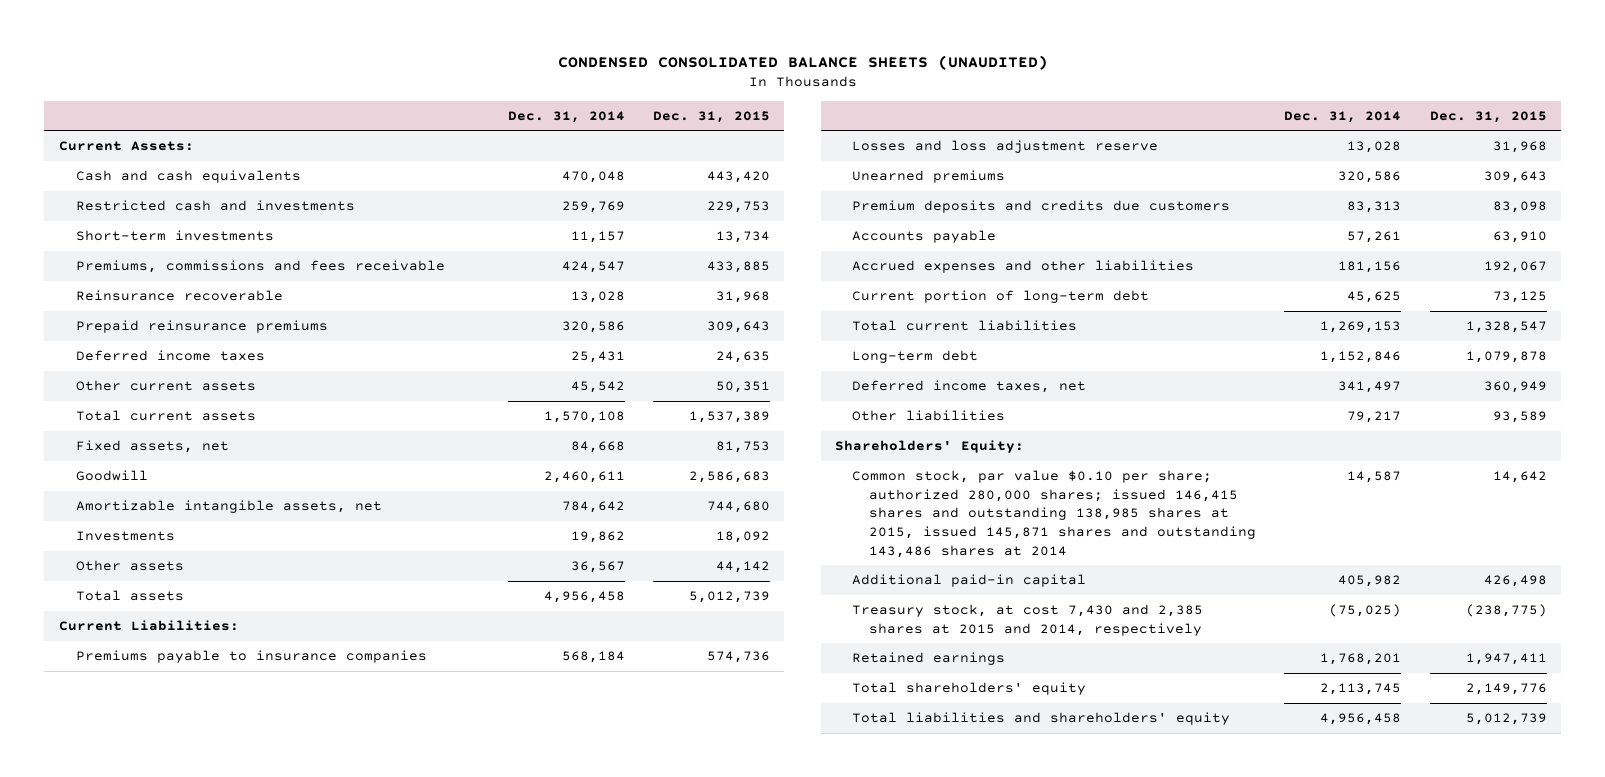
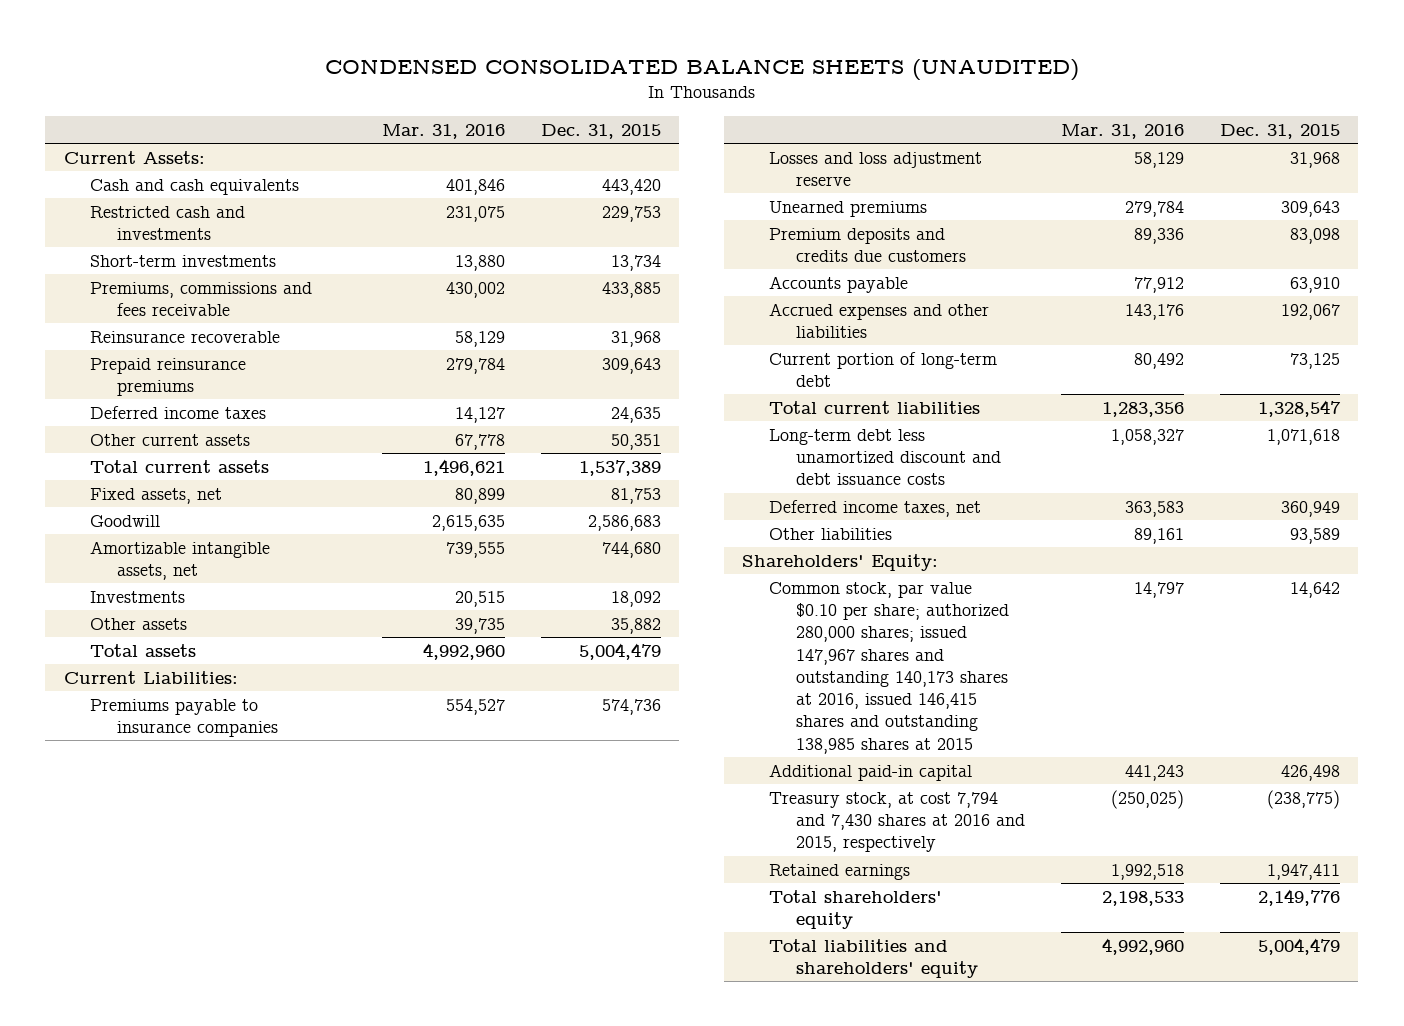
- | Dec. 31, 2014 | Dec. 31, 2015
+ | Mar. 31, 2016 | Dec. 31, 2015
- Other assets | 36,567 | 44,142
- Total assets | 4,956,458 | 5,012,739
+ Other assets | 39,735 | 35,882
+ Total assets | 4,992,960 | 5,004,479
- Long-term debt | 1,152,846 | 1,079,878
+ Long-term debt less unamortized discount and debt issuance costs | 1,058,327 | 1,071,618
- Common stock, par value $0.10 per share; authorized 280,000 shares; issued 146,415 shares and outstanding 138,985 shares at 2015, issued 145,871 shares and outstanding 143,486 shares at 2014 | 14,587 | 14,642
+ Common stock, par value $0.10 per share; authorized 280,000 shares; issued 147,967 shares and outstanding 140,173 shares at 2016, issued 146,415 shares and outstanding 138,985 shares at 2015 | 14,797 | 14,642
- Treasury stock, at cost 7,430 and 2,385 shares at 2015 and 2014, respectively | (75,025) | (238,775)
+ Treasury stock, at cost 7,794 and 7,430 shares at 2016 and 2015, respectively | (250,025) | (238,775)
- Total liabilities and shareholders' equity | 4,956,458 | 5,012,739
+ Total liabilities and shareholders' equity | 4,992,960 | 5,004,479

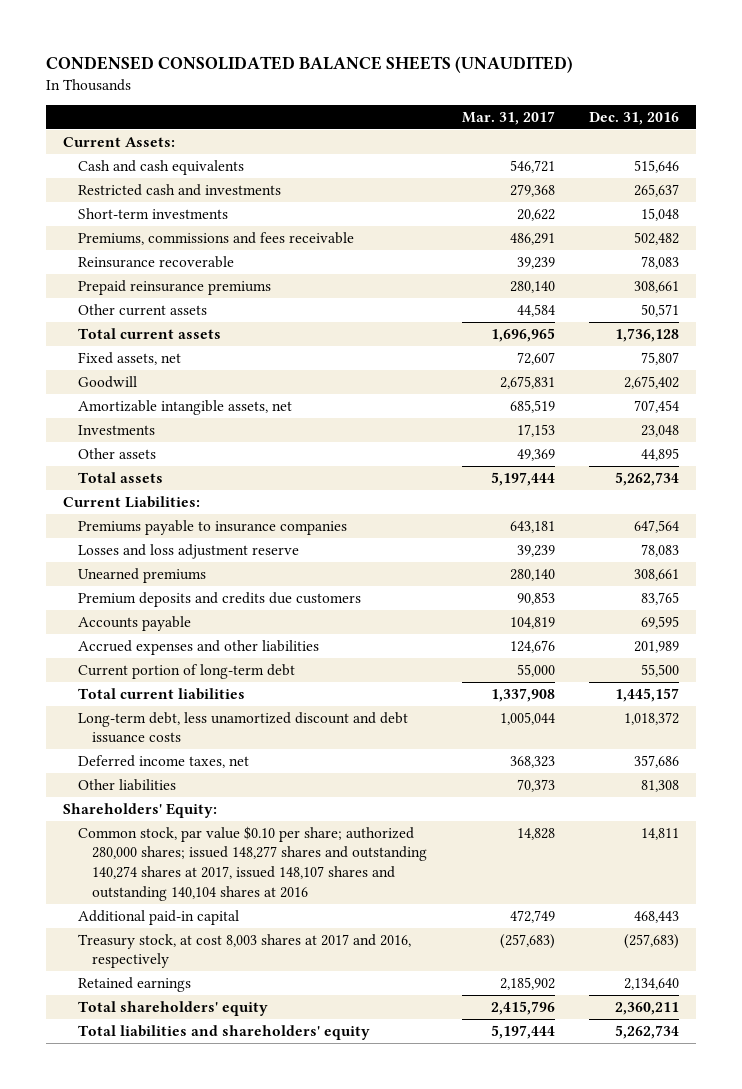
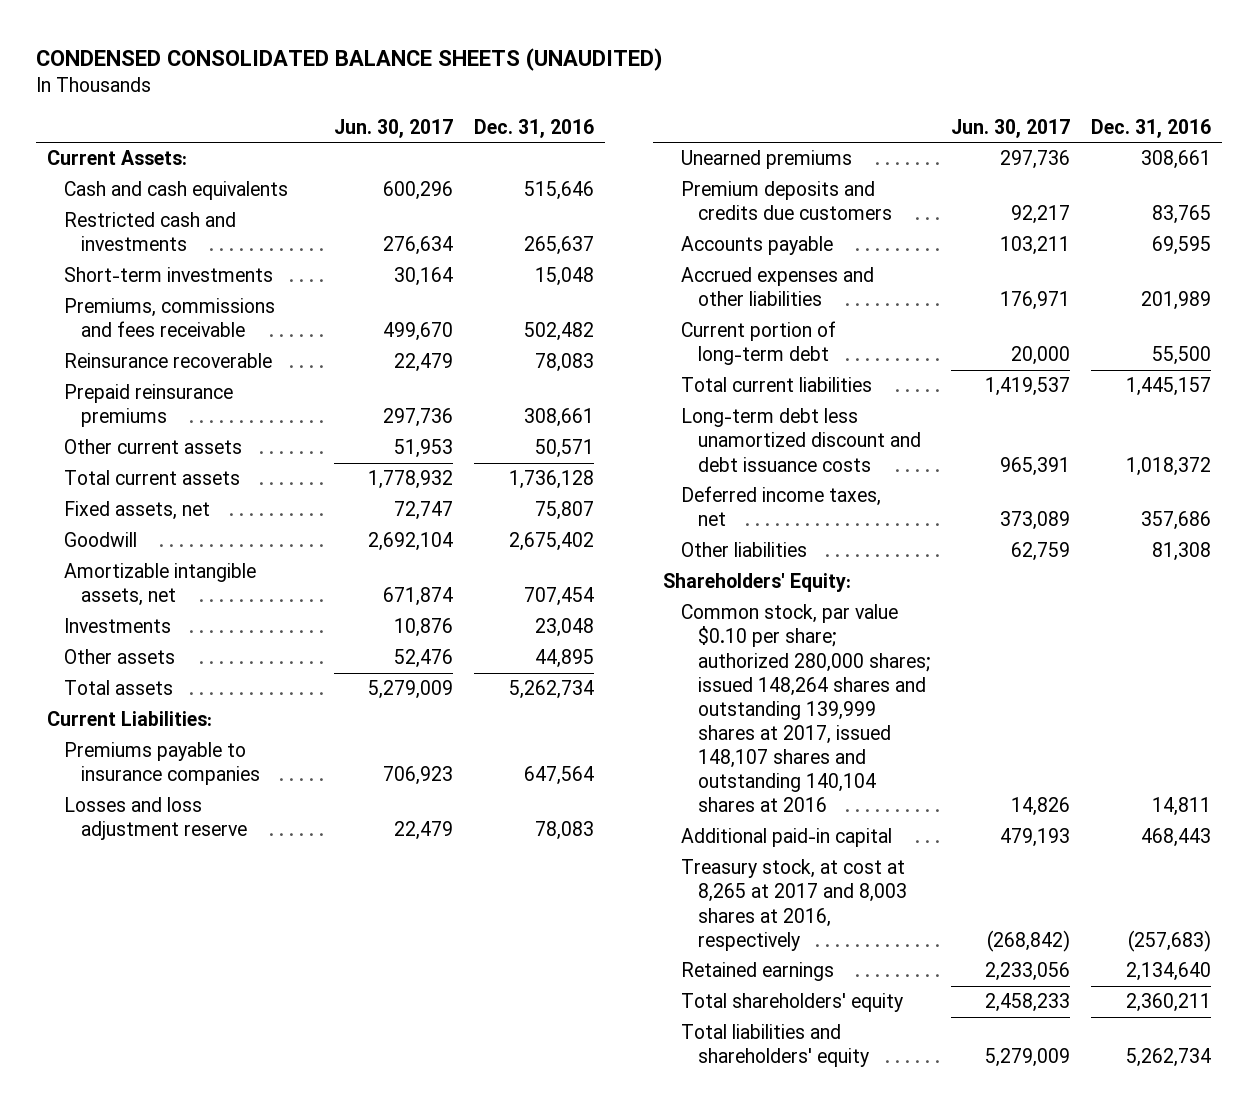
- | Mar. 31, 2017 | Dec. 31, 2016
+ | Jun. 30, 2017 | Dec. 31, 2016
- Long-term debt, less unamortized discount and debt issuance costs | 1,005,044 | 1,018,372
+ Long-term debt less unamortized discount and debt issuance costs | 965,391 | 1,018,372
- Common stock, par value $0.10 per share; authorized 280,000 shares; issued 148,277 shares and outstanding 140,274 shares at 2017, issued 148,107 shares and outstanding 140,104 shares at 2016 | 14,828 | 14,811
+ Common stock, par value $0.10 per share; authorized 280,000 shares; issued 148,264 shares and outstanding 139,999 shares at 2017, issued 148,107 shares and outstanding 140,104 shares at 2016 | 14,826 | 14,811
- Treasury stock, at cost 8,003 shares at 2017 and 2016, respectively | (257,683) | (257,683)
+ Treasury stock, at cost at 8,265 at 2017 and 8,003 shares at 2016, respectively | (268,842) | (257,683)

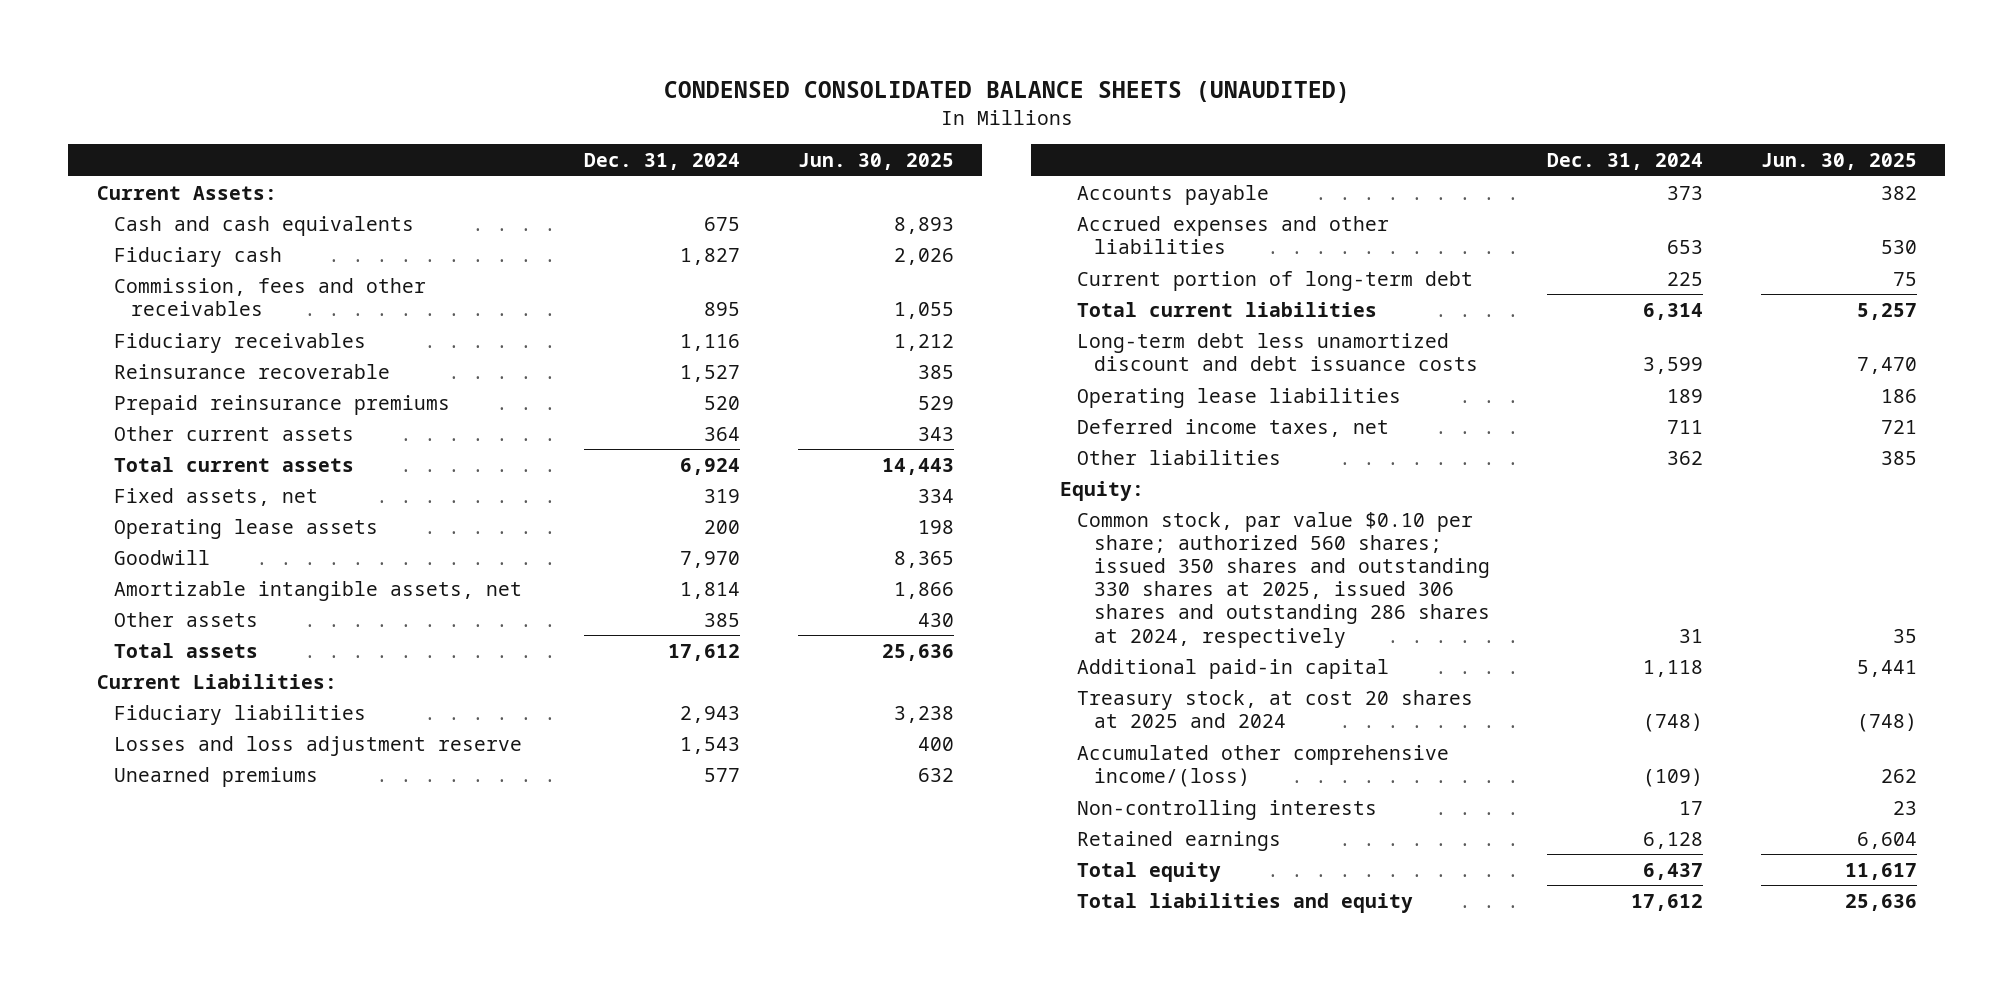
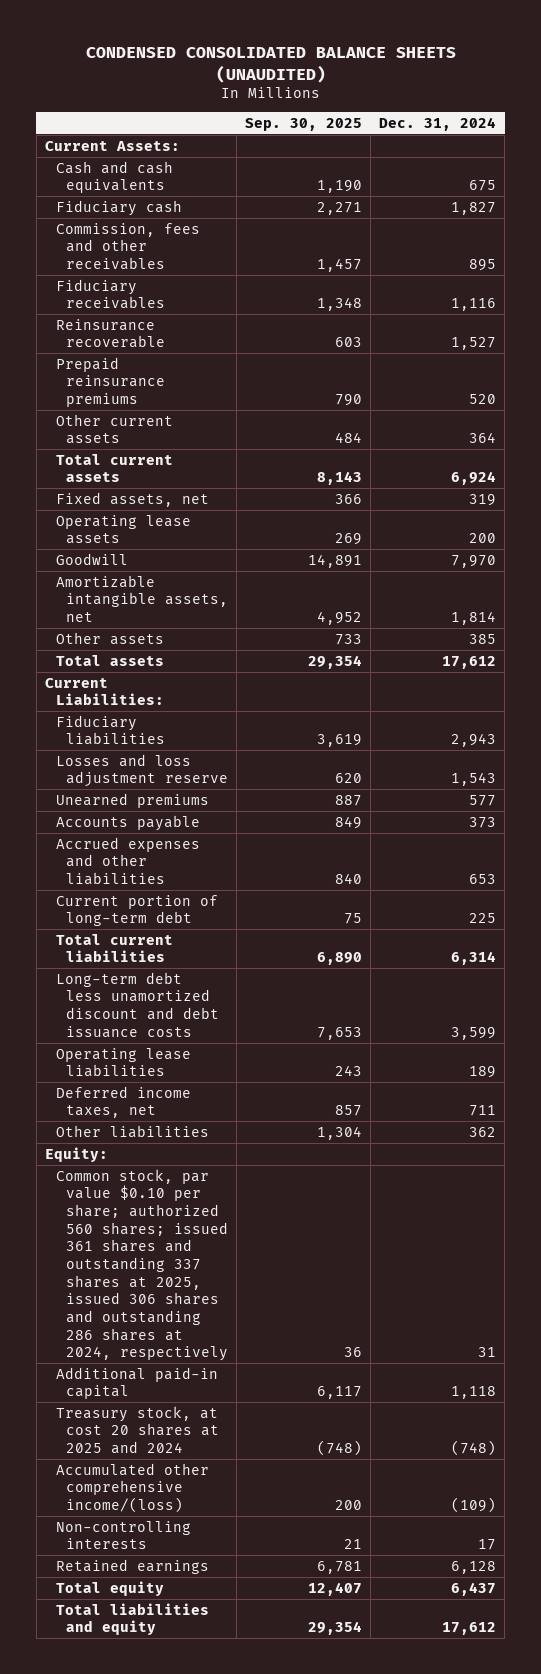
- | Dec. 31, 2024 | Jun. 30, 2025
+ | Sep. 30, 2025 | Dec. 31, 2024
- Common stock, par value $0.10 per share; authorized 560 shares; issued 350 shares and outstanding 330 shares at 2025, issued 306 shares and outstanding 286 shares at 2024, respectively | 31 | 35
+ Common stock, par value $0.10 per share; authorized 560 shares; issued 361 shares and outstanding 337 shares at 2025, issued 306 shares and outstanding 286 shares at 2024, respectively | 36 | 31

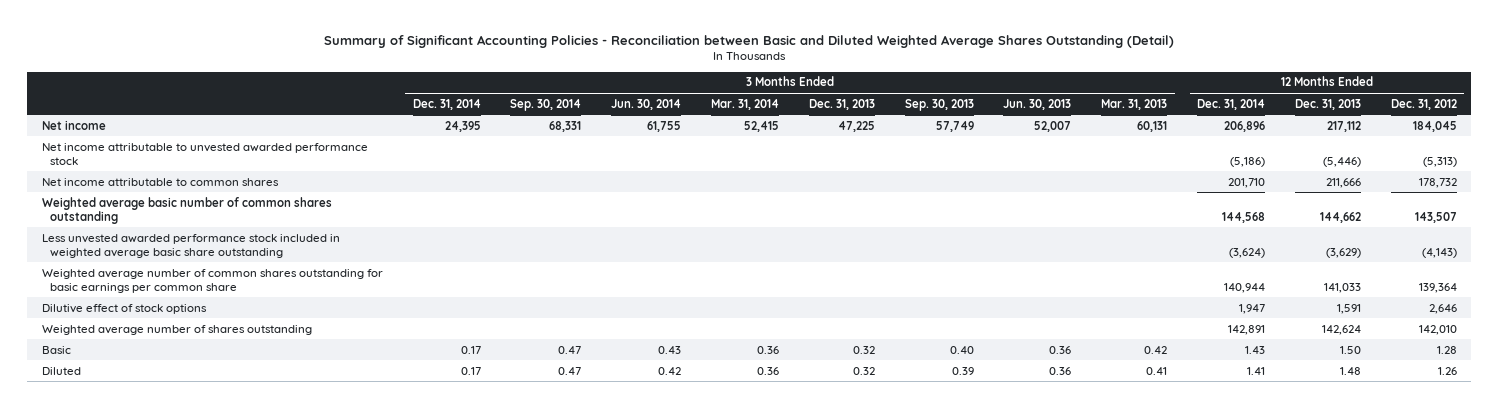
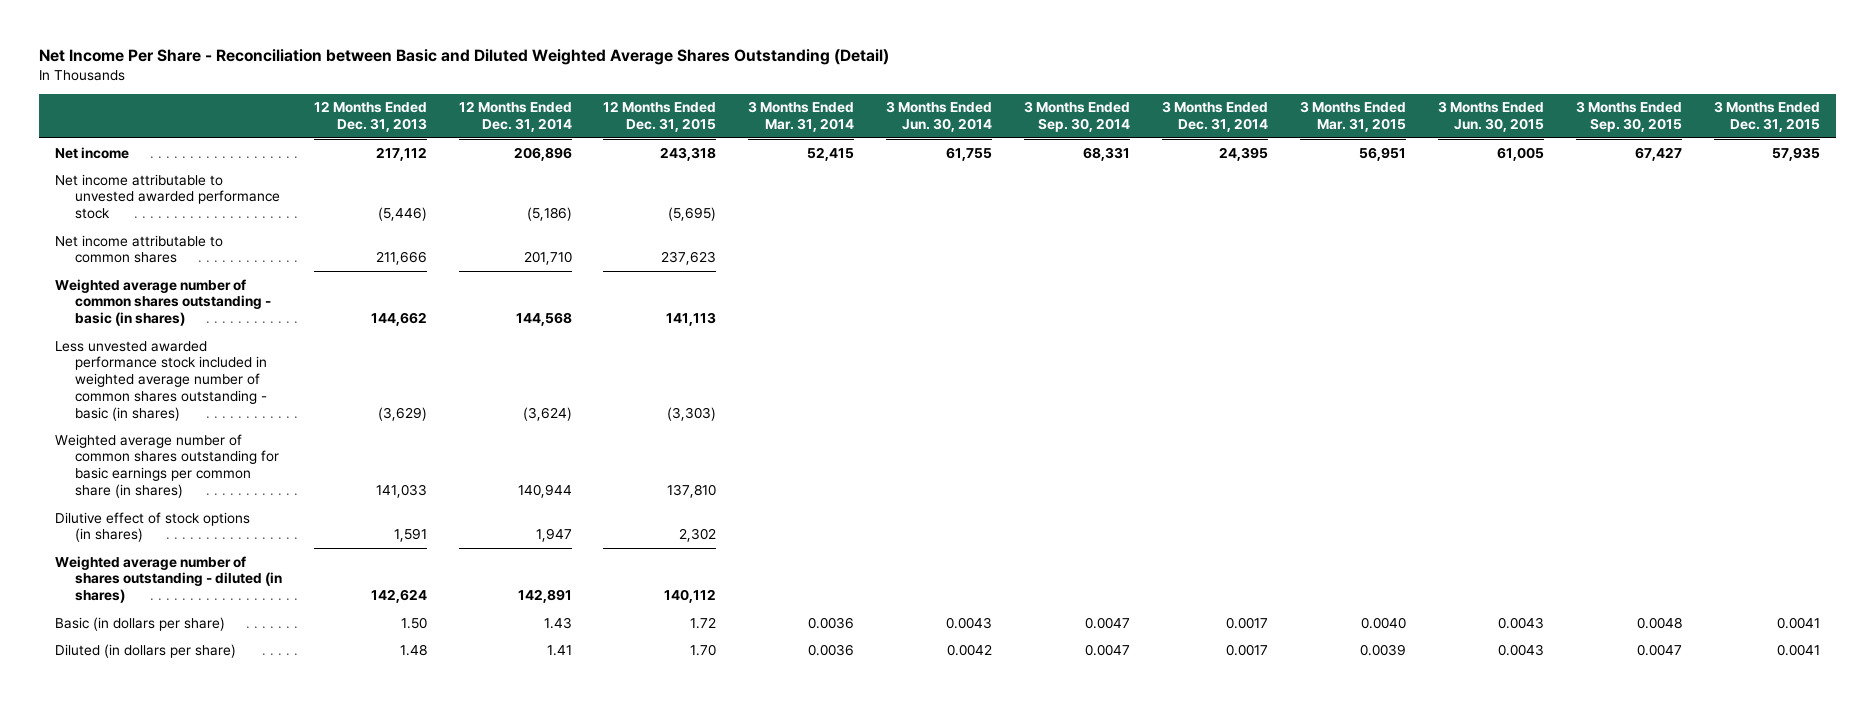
- Summary of Significant Accounting Policies - Reconciliation between Basic and Diluted Weighted Average Shares Outstanding (Detail)
+ Net Income Per Share - Reconciliation between Basic and Diluted Weighted Average Shares Outstanding (Detail)
- | 3 Months Ended Dec. 31, 2014 | 3 Months Ended Sep. 30, 2014 | 3 Months Ended Jun. 30, 2014 | 3 Months Ended Mar. 31, 2014 | 3 Months Ended Dec. 31, 2013 | 3 Months Ended Sep. 30, 2013 | 3 Months Ended Jun. 30, 2013 | 3 Months Ended Mar. 31, 2013 | 12 Months Ended Dec. 31, 2014 | 12 Months Ended Dec. 31, 2013 | 12 Months Ended Dec. 31, 2012
+ | 12 Months Ended Dec. 31, 2013 | 12 Months Ended Dec. 31, 2014 | 12 Months Ended Dec. 31, 2015 | 3 Months Ended Mar. 31, 2014 | 3 Months Ended Jun. 30, 2014 | 3 Months Ended Sep. 30, 2014 | 3 Months Ended Dec. 31, 2014 | 3 Months Ended Mar. 31, 2015 | 3 Months Ended Jun. 30, 2015 | 3 Months Ended Sep. 30, 2015 | 3 Months Ended Dec. 31, 2015
- Weighted average basic number of common shares outstanding | | | | | | | | | 144,568 | 144,662 | 143,507
- Less unvested awarded performance stock included in weighted average basic share outstanding | | | | | | | | | (3,624) | (3,629) | (4,143)
- Weighted average number of common shares outstanding for basic earnings per common share | | | | | | | | | 140,944 | 141,033 | 139,364
- Dilutive effect of stock options | | | | | | | | | 1,947 | 1,591 | 2,646
- Weighted average number of shares outstanding | | | | | | | | | 142,891 | 142,624 | 142,010
- Basic | 0.17 | 0.47 | 0.43 | 0.36 | 0.32 | 0.40 | 0.36 | 0.42 | 1.43 | 1.50 | 1.28
- Diluted | 0.17 | 0.47 | 0.42 | 0.36 | 0.32 | 0.39 | 0.36 | 0.41 | 1.41 | 1.48 | 1.26
+ Weighted average number of common shares outstanding - basic (in shares) | 144,662 | 144,568 | 141,113 | | | | | | | |
+ Less unvested awarded performance stock included in weighted average number of common shares outstanding - basic (in shares) | (3,629) | (3,624) | (3,303) | | | | | | | |
+ Weighted average number of common shares outstanding for basic earnings per common share (in shares) | 141,033 | 140,944 | 137,810 | | | | | | | |
+ Dilutive effect of stock options (in shares) | 1,591 | 1,947 | 2,302 | | | | | | | |
+ Weighted average number of shares outstanding - diluted (in shares) | 142,624 | 142,891 | 140,112 | | | | | | | |
+ Basic (in dollars per share) | 1.50 | 1.43 | 1.72 | 0.0036 | 0.0043 | 0.0047 | 0.0017 | 0.0040 | 0.0043 | 0.0048 | 0.0041
+ Diluted (in dollars per share) | 1.48 | 1.41 | 1.70 | 0.0036 | 0.0042 | 0.0047 | 0.0017 | 0.0039 | 0.0043 | 0.0047 | 0.0041

